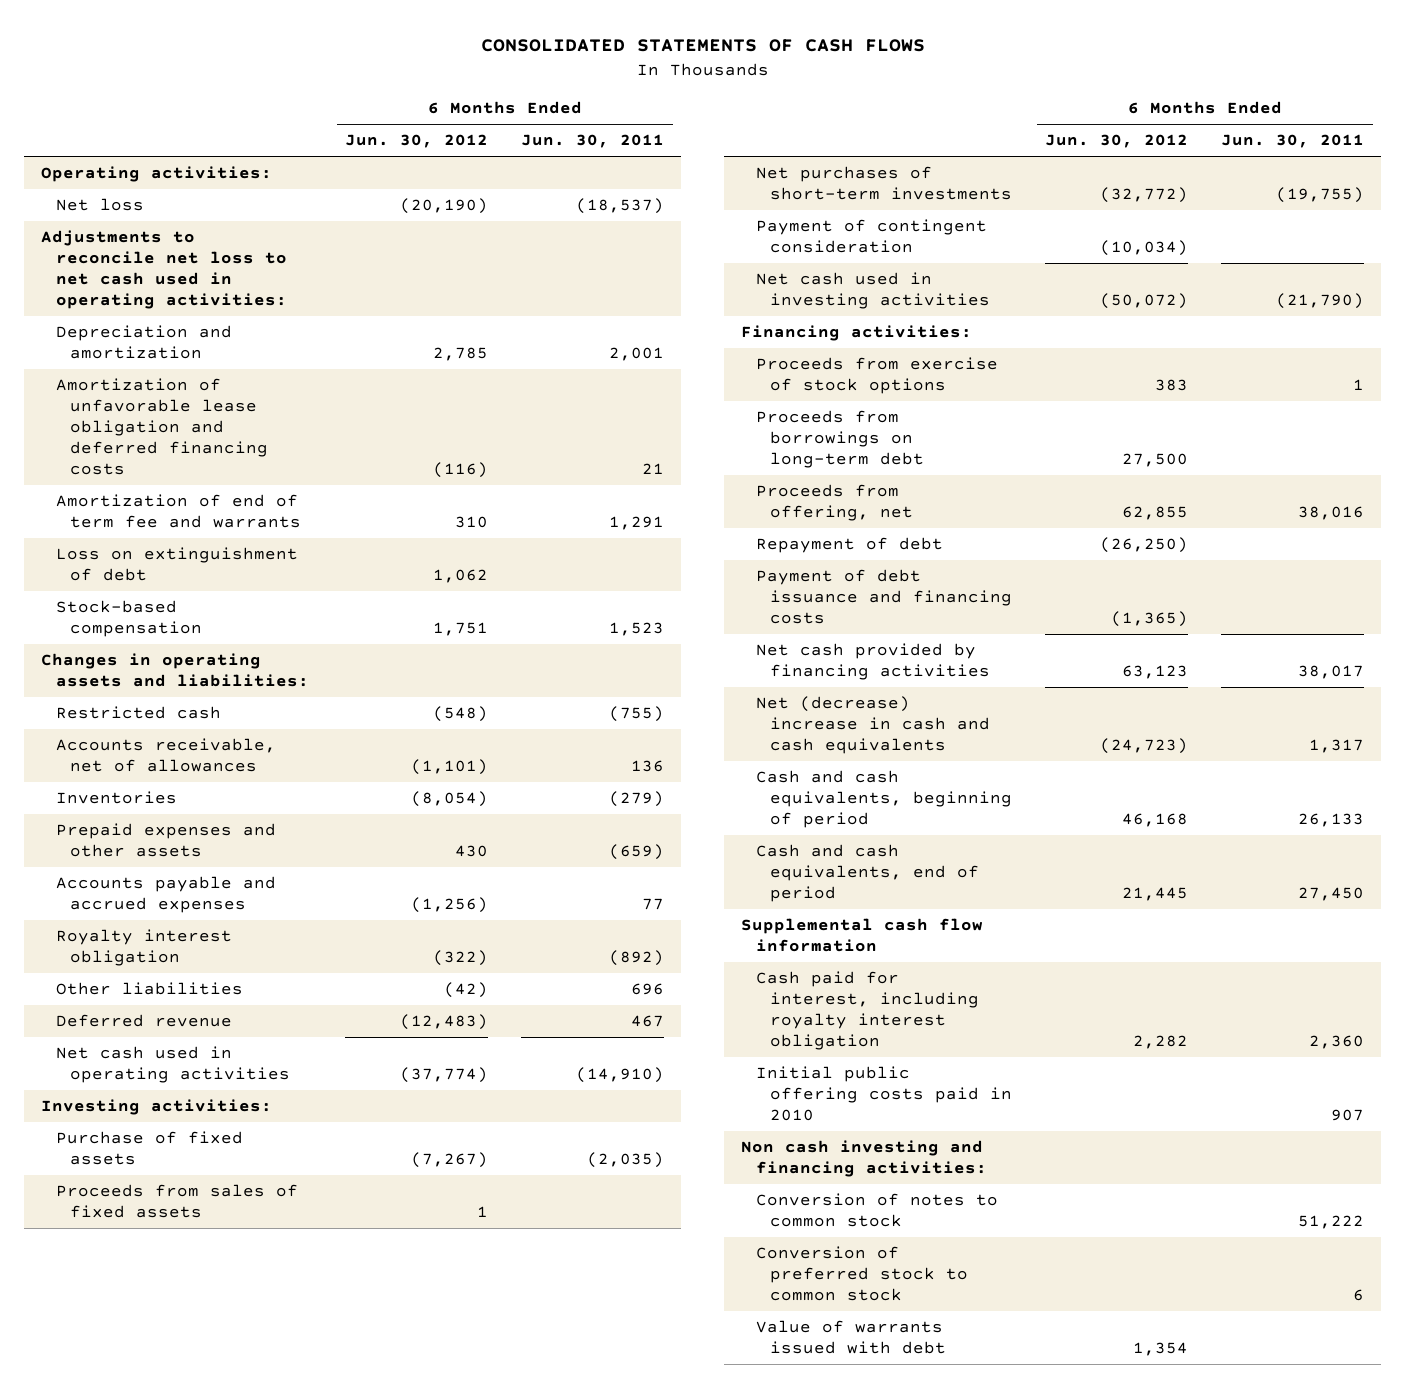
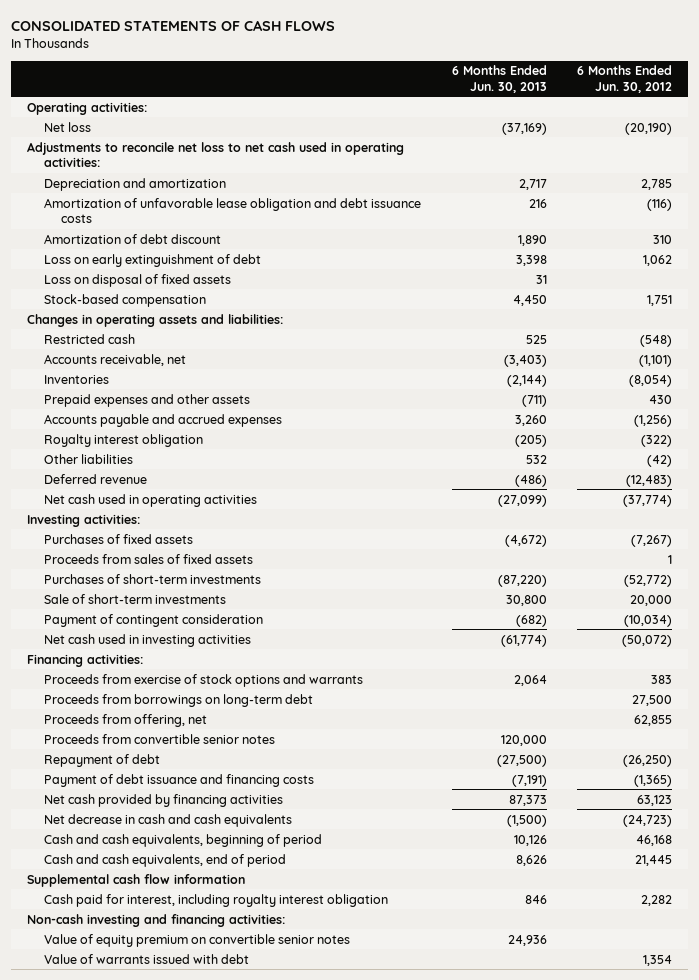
- | 6 Months Ended Jun. 30, 2012 | 6 Months Ended Jun. 30, 2011
+ | 6 Months Ended Jun. 30, 2013 | 6 Months Ended Jun. 30, 2012
- Amortization of unfavorable lease obligation and deferred financing costs | (116) | 21
- Amortization of end of term fee and warrants | 310 | 1,291
- Loss on extinguishment of debt | 1,062 |
+ Amortization of unfavorable lease obligation and debt issuance costs | 216 | (116)
+ Amortization of debt discount | 1,890 | 310
+ Loss on early extinguishment of debt | 3,398 | 1,062
+ Loss on disposal of fixed assets | 31 |
- Accounts receivable, net of allowances | (1,101) | 136
+ Accounts receivable, net | (3,403) | (1,101)
- Purchase of fixed assets | (7,267) | (2,035)
+ Purchases of fixed assets | (4,672) | (7,267)
- Net purchases of short-term investments | (32,772) | (19,755)
+ Purchases of short-term investments | (87,220) | (52,772)
+ Sale of short-term investments | 30,800 | 20,000
- Proceeds from exercise of stock options | 383 | 1
+ Proceeds from exercise of stock options and warrants | 2,064 | 383
+ Proceeds from convertible senior notes | 120,000 |
- Net (decrease) increase in cash and cash equivalents | (24,723) | 1,317
+ Net decrease in cash and cash equivalents | (1,500) | (24,723)
- Initial public offering costs paid in 2010 | | 907
- Non cash investing and financing activities:
- Conversion of notes to common stock | | 51,222
- Conversion of preferred stock to common stock | | 6
+ Non-cash investing and financing activities:
+ Value of equity premium on convertible senior notes | 24,936 |

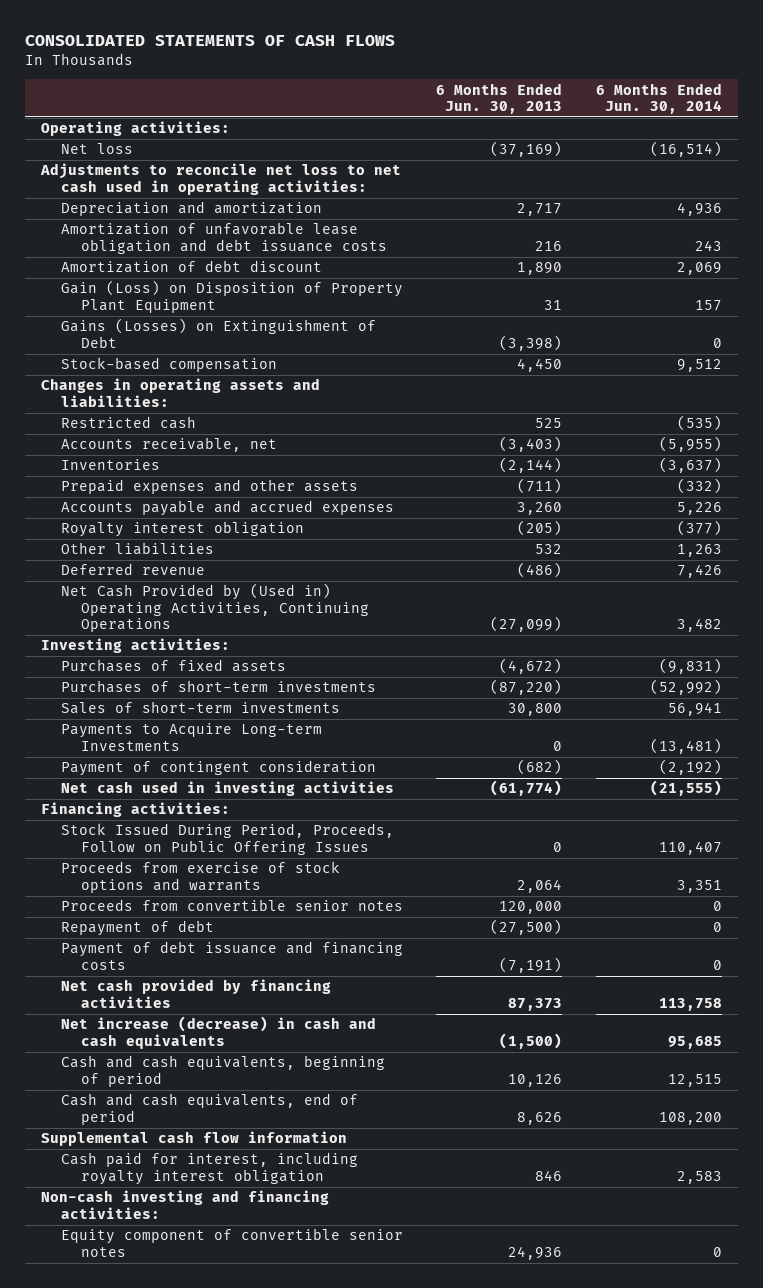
- | 6 Months Ended Jun. 30, 2013 | 6 Months Ended Jun. 30, 2012
+ | 6 Months Ended Jun. 30, 2013 | 6 Months Ended Jun. 30, 2014
- Loss on early extinguishment of debt | 3,398 | 1,062
- Loss on disposal of fixed assets | 31 |
+ Gain (Loss) on Disposition of Property Plant Equipment | 31 | 157
+ Gains (Losses) on Extinguishment of Debt | (3,398) | 0
- Net cash used in operating activities | (27,099) | (37,774)
+ Net Cash Provided by (Used in) Operating Activities, Continuing Operations | (27,099) | 3,482
- Proceeds from sales of fixed assets | | 1
- Sale of short-term investments | 30,800 | 20,000
+ Sales of short-term investments | 30,800 | 56,941
+ Payments to Acquire Long-term Investments | 0 | (13,481)
+ Stock Issued During Period, Proceeds, Follow on Public Offering Issues | 0 | 110,407
- Proceeds from borrowings on long-term debt | | 27,500
- Proceeds from offering, net | | 62,855
- Net decrease in cash and cash equivalents | (1,500) | (24,723)
+ Net increase (decrease) in cash and cash equivalents | (1,500) | 95,685
- Value of equity premium on convertible senior notes | 24,936 |
- Value of warrants issued with debt | | 1,354
+ Equity component of convertible senior notes | 24,936 | 0

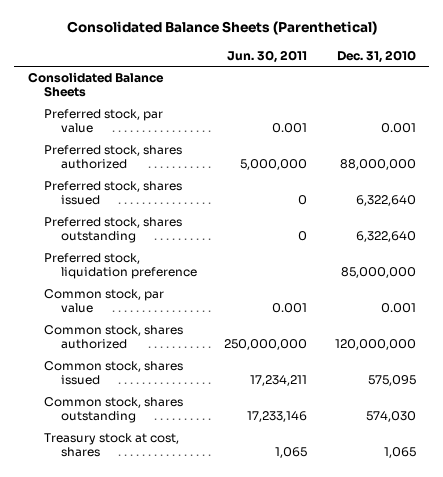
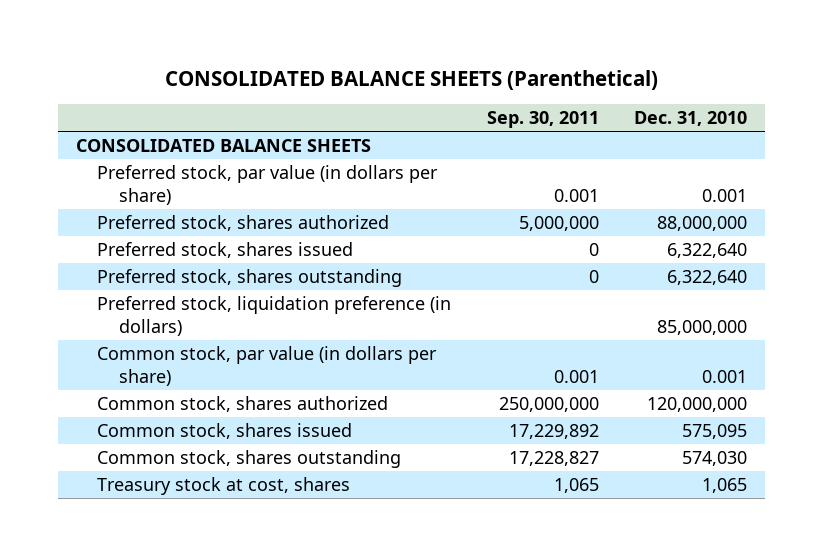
- Consolidated Balance Sheets (Parenthetical)
+ CONSOLIDATED BALANCE SHEETS (Parenthetical)
- | Jun. 30, 2011 | Dec. 31, 2010
+ | Sep. 30, 2011 | Dec. 31, 2010
- Consolidated Balance Sheets
- Preferred stock, par value | 0.001 | 0.001
+ CONSOLIDATED BALANCE SHEETS
+ Preferred stock, par value (in dollars per share) | 0.001 | 0.001
- Preferred stock, liquidation preference | | 85,000,000
- Common stock, par value | 0.001 | 0.001
+ Preferred stock, liquidation preference (in dollars) | | 85,000,000
+ Common stock, par value (in dollars per share) | 0.001 | 0.001

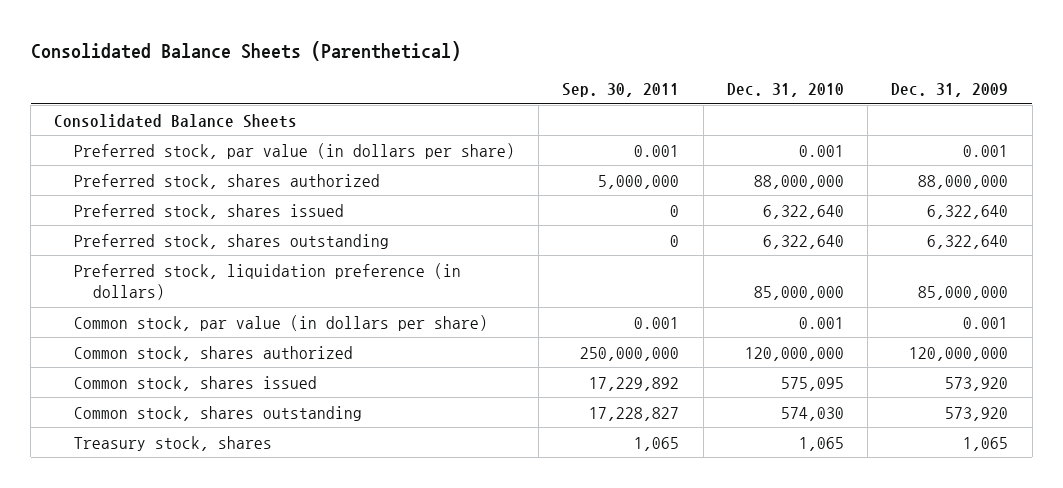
- CONSOLIDATED BALANCE SHEETS (Parenthetical)
+ Consolidated Balance Sheets (Parenthetical)
- | Sep. 30, 2011 | Dec. 31, 2010
+ | Sep. 30, 2011 | Dec. 31, 2010 | Dec. 31, 2009
- CONSOLIDATED BALANCE SHEETS
+ Consolidated Balance Sheets
- Treasury stock at cost, shares | 1,065 | 1,065
+ Treasury stock, shares | 1,065 | 1,065 | 1,065

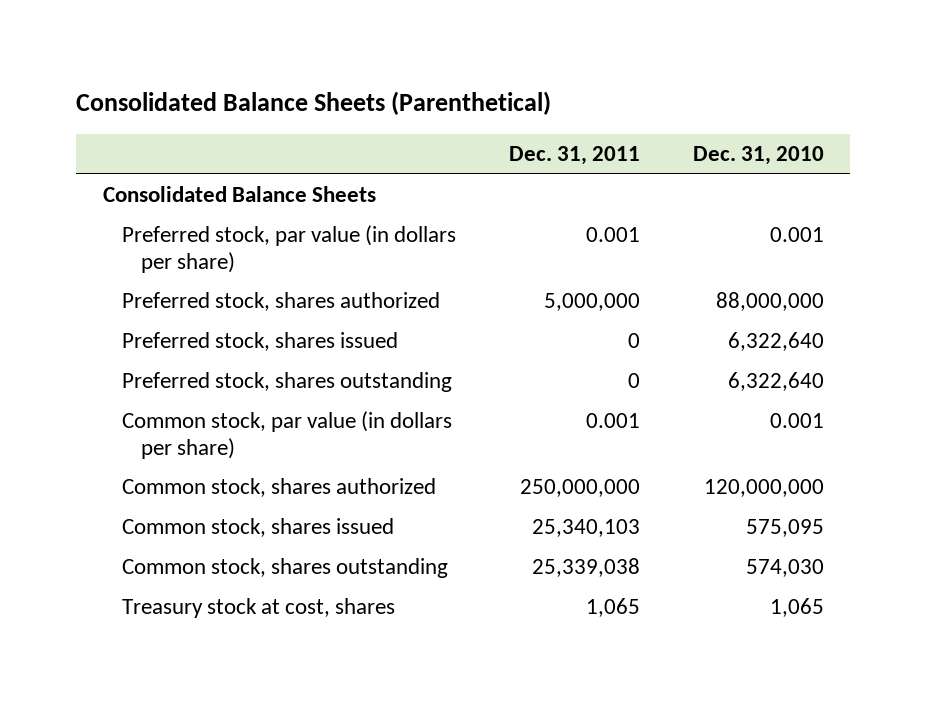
- | Sep. 30, 2011 | Dec. 31, 2010 | Dec. 31, 2009
+ | Dec. 31, 2011 | Dec. 31, 2010
- Preferred stock, liquidation preference (in dollars) | | 85,000,000 | 85,000,000
- Treasury stock, shares | 1,065 | 1,065 | 1,065
+ Treasury stock at cost, shares | 1,065 | 1,065

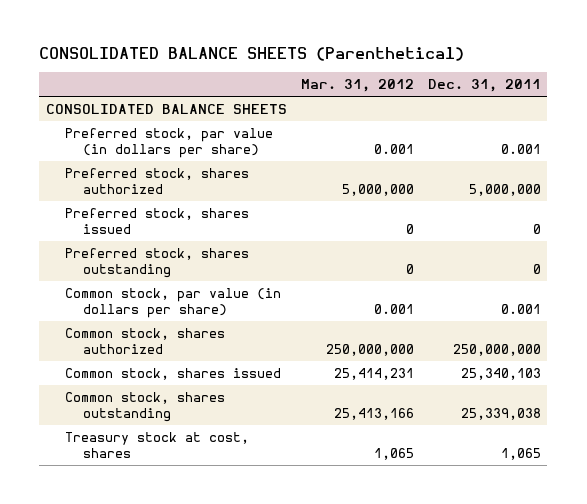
- Consolidated Balance Sheets (Parenthetical)
+ CONSOLIDATED BALANCE SHEETS (Parenthetical)
- | Dec. 31, 2011 | Dec. 31, 2010
+ | Mar. 31, 2012 | Dec. 31, 2011
- Consolidated Balance Sheets
+ CONSOLIDATED BALANCE SHEETS

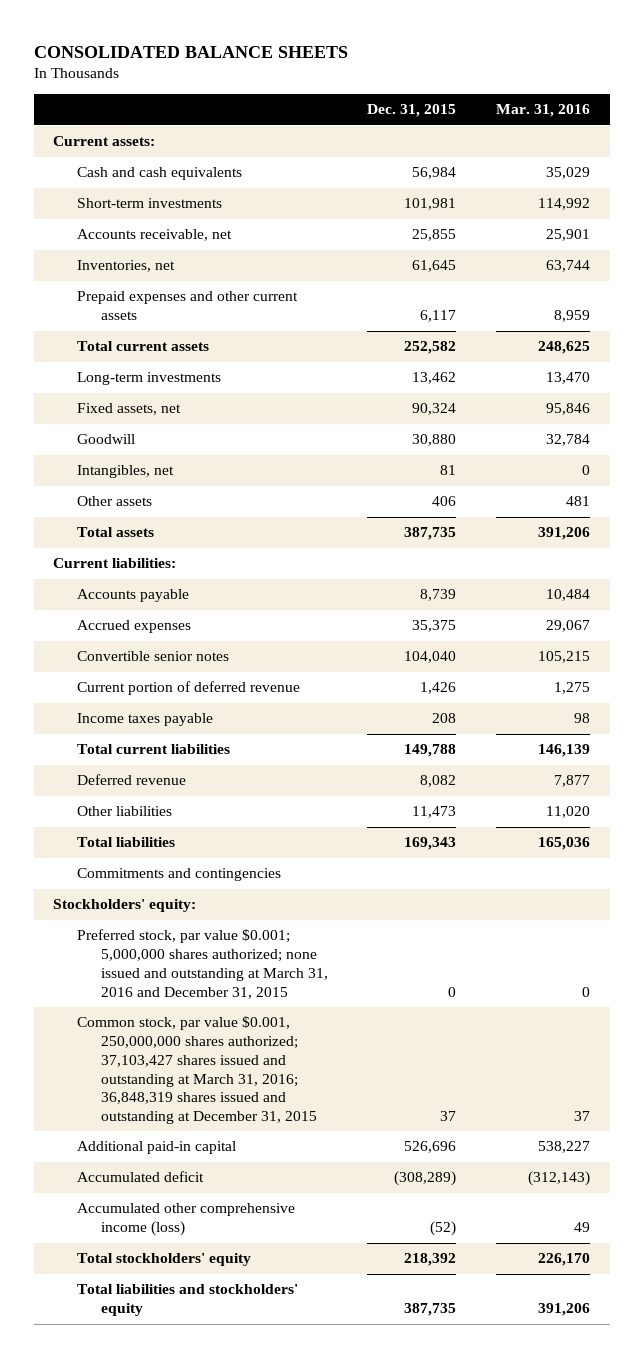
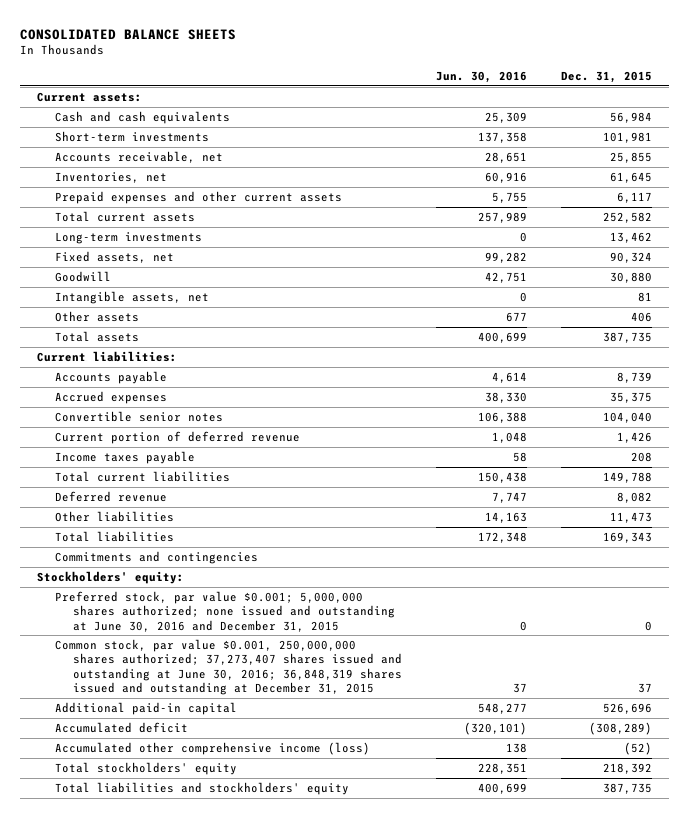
- | Dec. 31, 2015 | Mar. 31, 2016
+ | Jun. 30, 2016 | Dec. 31, 2015
- Intangibles, net | 81 | 0
+ Intangible assets, net | 0 | 81
- Preferred stock, par value $0.001; 5,000,000 shares authorized; none issued and outstanding at March 31, 2016 and December 31, 2015 | 0 | 0
- Common stock, par value $0.001, 250,000,000 shares authorized; 37,103,427 shares issued and outstanding at March 31, 2016; 36,848,319 shares issued and outstanding at December 31, 2015 | 37 | 37
+ Preferred stock, par value $0.001; 5,000,000 shares authorized; none issued and outstanding at June 30, 2016 and December 31, 2015 | 0 | 0
+ Common stock, par value $0.001, 250,000,000 shares authorized; 37,273,407 shares issued and outstanding at June 30, 2016; 36,848,319 shares issued and outstanding at December 31, 2015 | 37 | 37

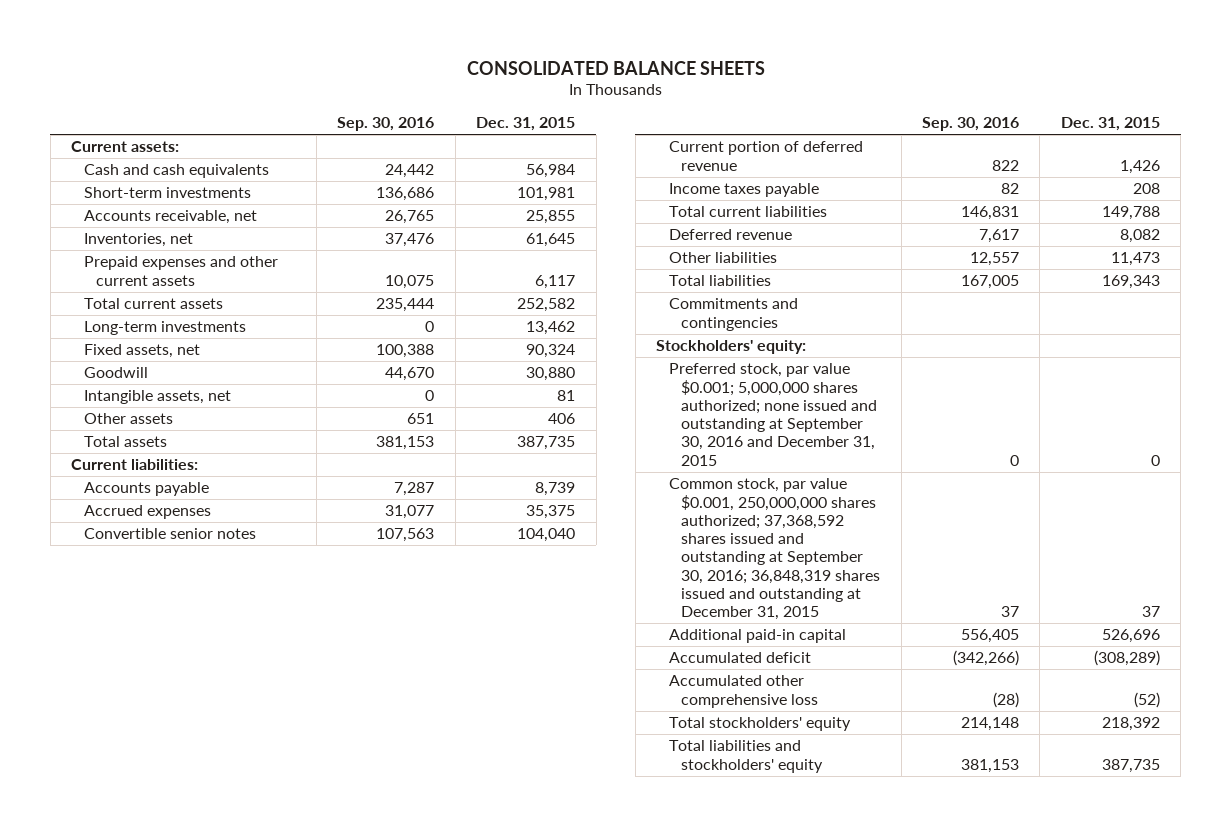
- | Jun. 30, 2016 | Dec. 31, 2015
+ | Sep. 30, 2016 | Dec. 31, 2015
- Preferred stock, par value $0.001; 5,000,000 shares authorized; none issued and outstanding at June 30, 2016 and December 31, 2015 | 0 | 0
- Common stock, par value $0.001, 250,000,000 shares authorized; 37,273,407 shares issued and outstanding at June 30, 2016; 36,848,319 shares issued and outstanding at December 31, 2015 | 37 | 37
+ Preferred stock, par value $0.001; 5,000,000 shares authorized; none issued and outstanding at September 30, 2016 and December 31, 2015 | 0 | 0
+ Common stock, par value $0.001, 250,000,000 shares authorized; 37,368,592 shares issued and outstanding at September 30, 2016; 36,848,319 shares issued and outstanding at December 31, 2015 | 37 | 37
- Accumulated other comprehensive income (loss) | 138 | (52)
+ Accumulated other comprehensive loss | (28) | (52)

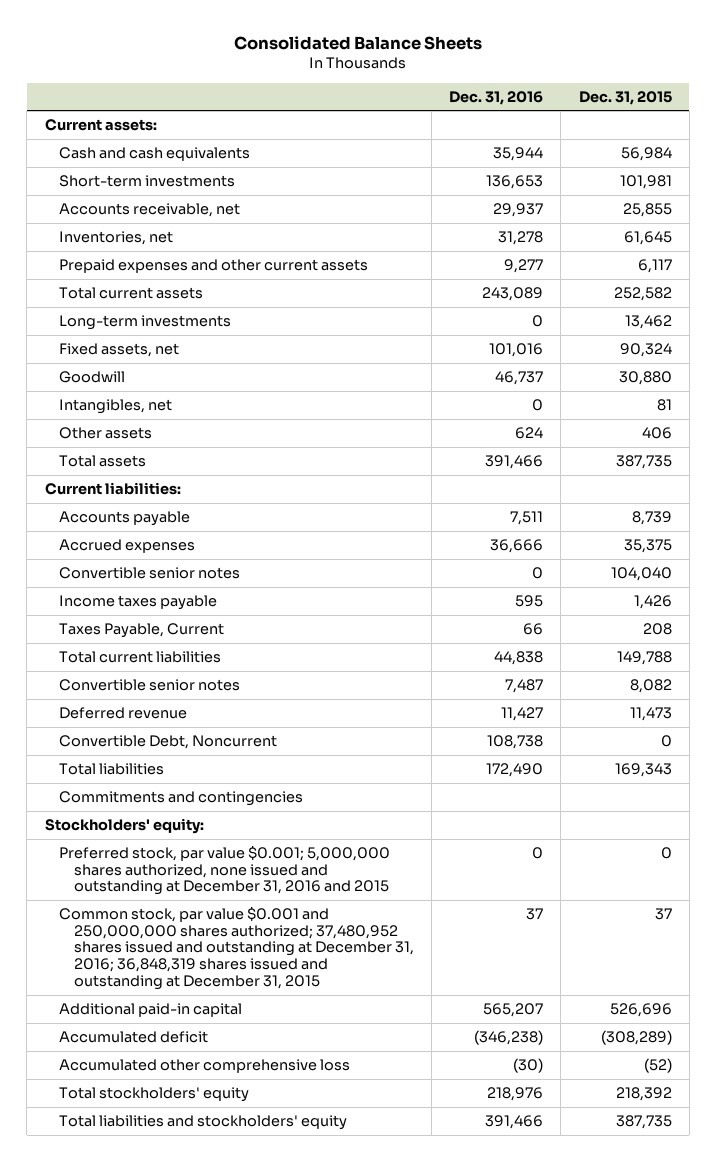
- CONSOLIDATED BALANCE SHEETS
+ Consolidated Balance Sheets
- | Sep. 30, 2016 | Dec. 31, 2015
+ | Dec. 31, 2016 | Dec. 31, 2015
- Intangible assets, net | 0 | 81
+ Intangibles, net | 0 | 81
- Current portion of deferred revenue | 822 | 1,426
- Income taxes payable | 82 | 208
+ Income taxes payable | 595 | 1,426
+ Taxes Payable, Current | 66 | 208
- Deferred revenue | 7,617 | 8,082
- Other liabilities | 12,557 | 11,473
+ Convertible senior notes | 7,487 | 8,082
+ Deferred revenue | 11,427 | 11,473
+ Convertible Debt, Noncurrent | 108,738 | 0
- Preferred stock, par value $0.001; 5,000,000 shares authorized; none issued and outstanding at September 30, 2016 and December 31, 2015 | 0 | 0
- Common stock, par value $0.001, 250,000,000 shares authorized; 37,368,592 shares issued and outstanding at September 30, 2016; 36,848,319 shares issued and outstanding at December 31, 2015 | 37 | 37
+ Preferred stock, par value $0.001; 5,000,000 shares authorized, none issued and outstanding at December 31, 2016 and 2015 | 0 | 0
+ Common stock, par value $0.001 and 250,000,000 shares authorized; 37,480,952 shares issued and outstanding at December 31, 2016; 36,848,319 shares issued and outstanding at December 31, 2015 | 37 | 37

